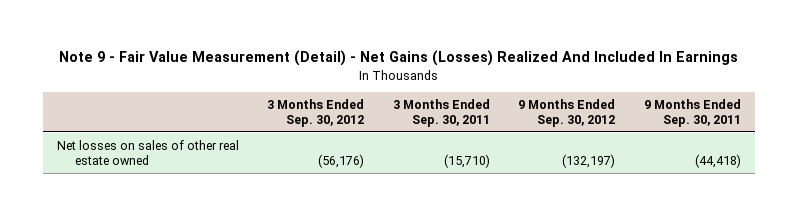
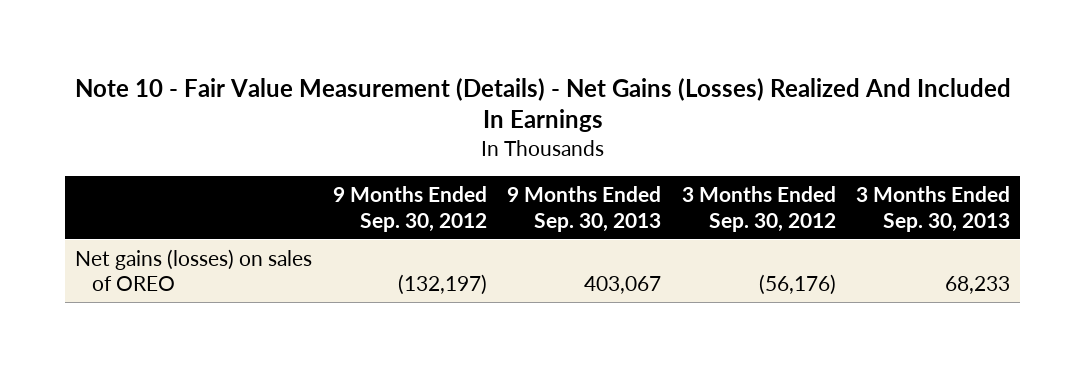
- Note 9 - Fair Value Measurement (Detail) - Net Gains (Losses) Realized And Included In Earnings
+ Note 10 - Fair Value Measurement (Details) - Net Gains (Losses) Realized And Included In Earnings
- | 3 Months Ended Sep. 30, 2012 | 3 Months Ended Sep. 30, 2011 | 9 Months Ended Sep. 30, 2012 | 9 Months Ended Sep. 30, 2011
+ | 9 Months Ended Sep. 30, 2012 | 9 Months Ended Sep. 30, 2013 | 3 Months Ended Sep. 30, 2012 | 3 Months Ended Sep. 30, 2013
- Net losses on sales of other real estate owned | (56,176) | (15,710) | (132,197) | (44,418)
+ Net gains (losses) on sales of OREO | (132,197) | 403,067 | (56,176) | 68,233

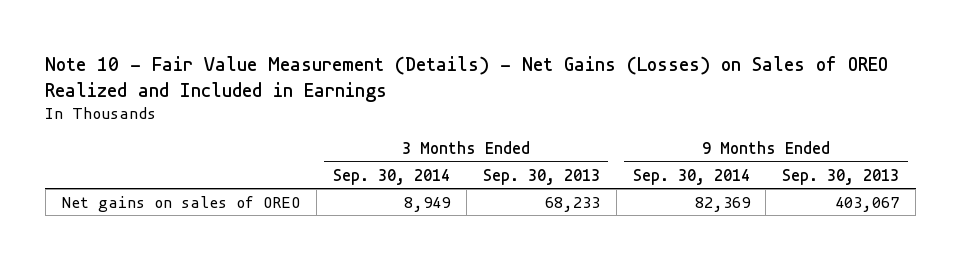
- Note 10 - Fair Value Measurement (Details) - Net Gains (Losses) Realized And Included In Earnings
+ Note 10 - Fair Value Measurement (Details) - Net Gains (Losses) on Sales of OREO Realized and Included in Earnings
- | 9 Months Ended Sep. 30, 2012 | 9 Months Ended Sep. 30, 2013 | 3 Months Ended Sep. 30, 2012 | 3 Months Ended Sep. 30, 2013
+ | 3 Months Ended Sep. 30, 2014 | 3 Months Ended Sep. 30, 2013 | 9 Months Ended Sep. 30, 2014 | 9 Months Ended Sep. 30, 2013
- Net gains (losses) on sales of OREO | (132,197) | 403,067 | (56,176) | 68,233
+ Net gains on sales of OREO | 8,949 | 68,233 | 82,369 | 403,067

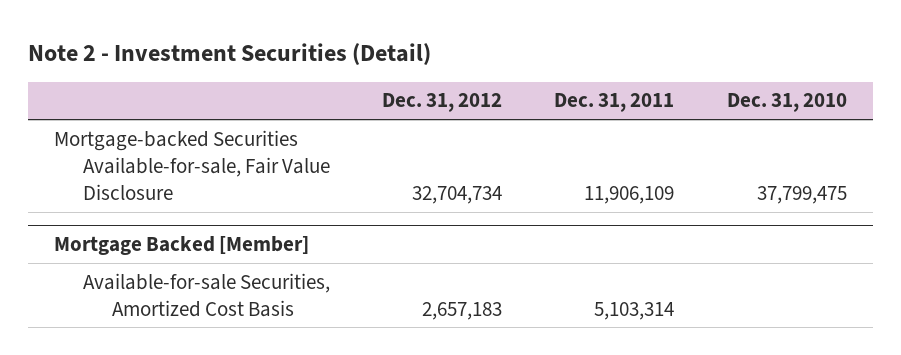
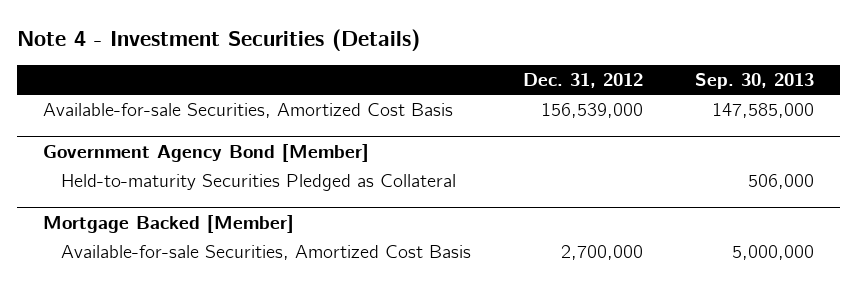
- Note 2 - Investment Securities (Detail)
+ Note 4 - Investment Securities (Details)
- | Dec. 31, 2012 | Dec. 31, 2011 | Dec. 31, 2010
+ | Dec. 31, 2012 | Sep. 30, 2013
- Mortgage-backed Securities Available-for-sale, Fair Value Disclosure | 32,704,734 | 11,906,109 | 37,799,475
+ Available-for-sale Securities, Amortized Cost Basis | 156,539,000 | 147,585,000
+ Government Agency Bond [Member]
+ Held-to-maturity Securities Pledged as Collateral | | 506,000
@ Mortgage Backed [Member]
- Available-for-sale Securities, Amortized Cost Basis | 2,657,183 | 5,103,314 |
+ Available-for-sale Securities, Amortized Cost Basis | 2,700,000 | 5,000,000

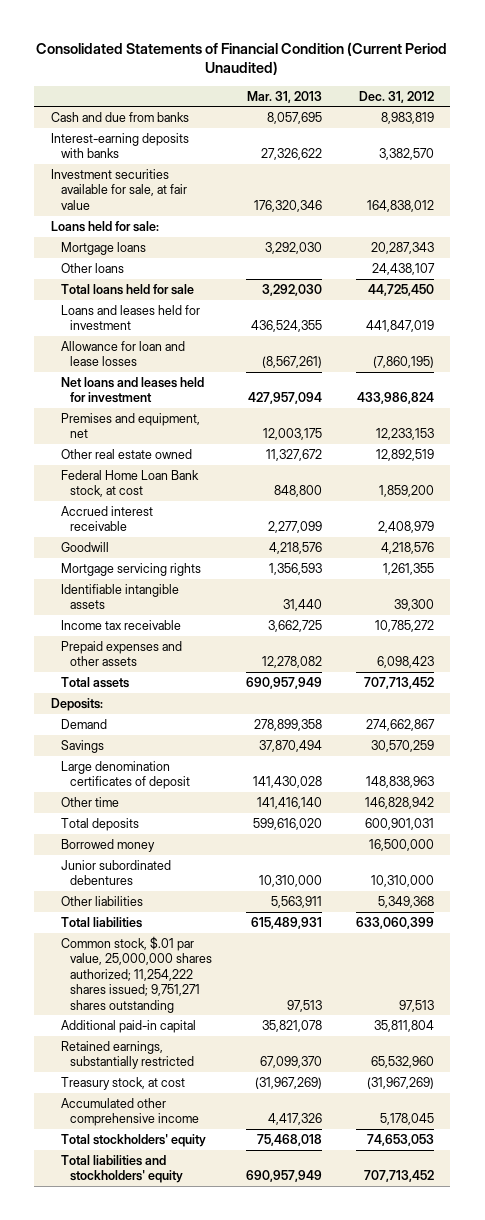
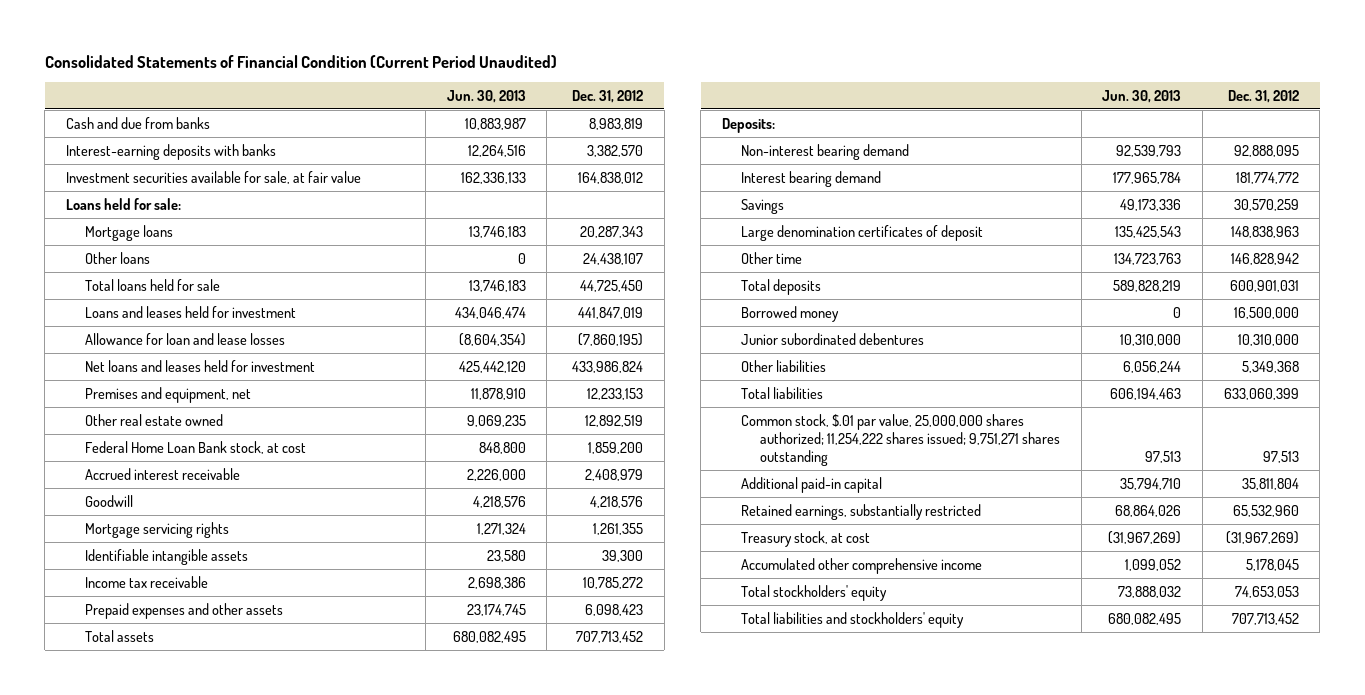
- | Mar. 31, 2013 | Dec. 31, 2012
+ | Jun. 30, 2013 | Dec. 31, 2012
- Demand | 278,899,358 | 274,662,867
+ Non-interest bearing demand | 92,539,793 | 92,888,095
+ Interest bearing demand | 177,965,784 | 181,774,772

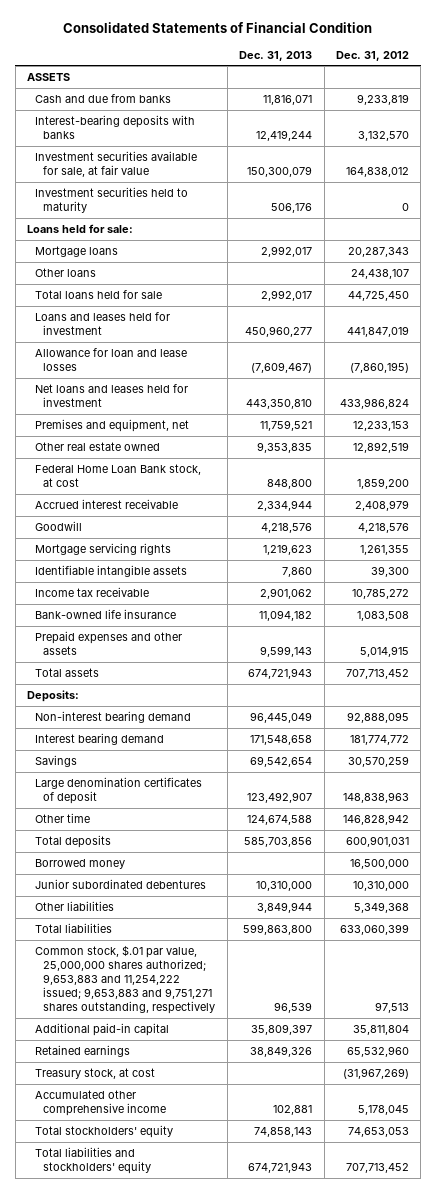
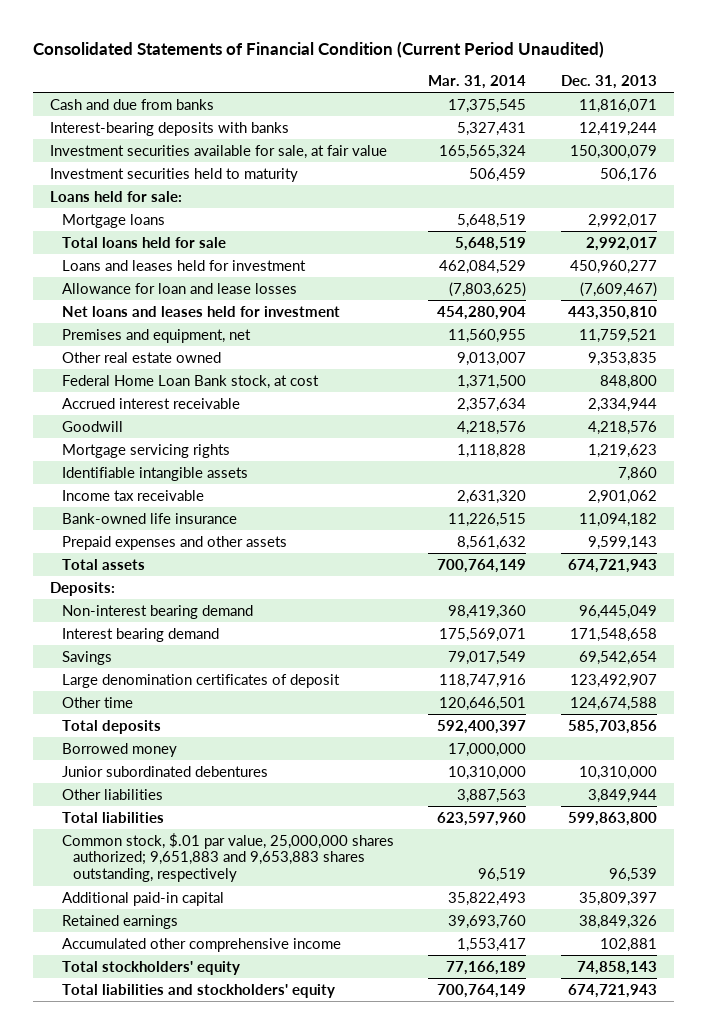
- Consolidated Statements of Financial Condition
+ Consolidated Statements of Financial Condition (Current Period Unaudited)
- | Dec. 31, 2013 | Dec. 31, 2012
+ | Mar. 31, 2014 | Dec. 31, 2013
- ASSETS
- Other loans | | 24,438,107
- Common stock, $.01 par value, 25,000,000 shares authorized; 9,653,883 and 11,254,222 issued; 9,653,883 and 9,751,271 shares outstanding, respectively | 96,539 | 97,513
+ Common stock, $.01 par value, 25,000,000 shares authorized; 9,651,883 and 9,653,883 shares outstanding, respectively | 96,519 | 96,539
- Treasury stock, at cost | | (31,967,269)

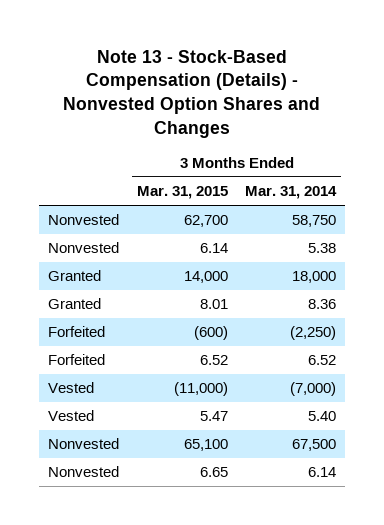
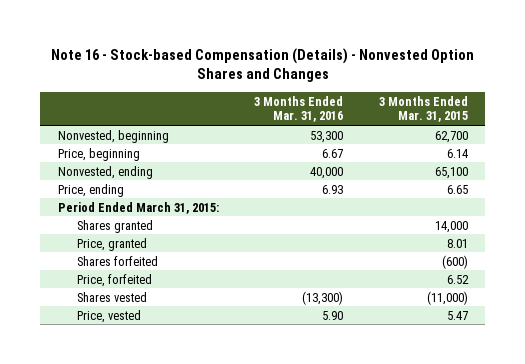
- Note 13 - Stock-Based Compensation (Details) - Nonvested Option Shares and Changes
+ Note 16 - Stock-based Compensation (Details) - Nonvested Option Shares and Changes
- | 3 Months Ended Mar. 31, 2015 | 3 Months Ended Mar. 31, 2014
+ | 3 Months Ended Mar. 31, 2016 | 3 Months Ended Mar. 31, 2015
- Nonvested | 62,700 | 58,750
- Nonvested | 6.14 | 5.38
- Granted | 14,000 | 18,000
- Granted | 8.01 | 8.36
- Forfeited | (600) | (2,250)
- Forfeited | 6.52 | 6.52
- Vested | (11,000) | (7,000)
- Vested | 5.47 | 5.40
- Nonvested | 65,100 | 67,500
- Nonvested | 6.65 | 6.14
+ Nonvested, beginning | 53,300 | 62,700
+ Price, beginning | 6.67 | 6.14
+ Nonvested, ending | 40,000 | 65,100
+ Price, ending | 6.93 | 6.65
+ Period Ended March 31, 2015:
+ Shares granted | | 14,000
+ Price, granted | | 8.01
+ Shares forfeited | | (600)
+ Price, forfeited | | 6.52
+ Shares vested | (13,300) | (11,000)
+ Price, vested | 5.90 | 5.47

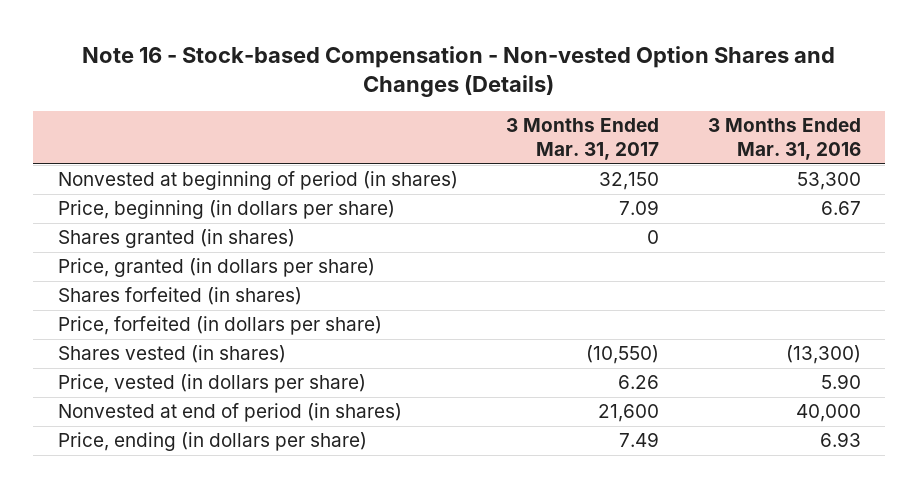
- Note 16 - Stock-based Compensation (Details) - Nonvested Option Shares and Changes
+ Note 16 - Stock-based Compensation - Non-vested Option Shares and Changes (Details)
- | 3 Months Ended Mar. 31, 2016 | 3 Months Ended Mar. 31, 2015
+ | 3 Months Ended Mar. 31, 2017 | 3 Months Ended Mar. 31, 2016
- Nonvested, beginning | 53,300 | 62,700
- Price, beginning | 6.67 | 6.14
- Nonvested, ending | 40,000 | 65,100
- Price, ending | 6.93 | 6.65
- Period Ended March 31, 2015:
- Shares granted | | 14,000
- Price, granted | | 8.01
- Shares forfeited | | (600)
- Price, forfeited | | 6.52
- Shares vested | (13,300) | (11,000)
- Price, vested | 5.90 | 5.47
+ Nonvested at beginning of period (in shares) | 32,150 | 53,300
+ Price, beginning (in dollars per share) | 7.09 | 6.67
+ Shares granted (in shares) | 0 |
+ Price, granted (in dollars per share)
+ Shares forfeited (in shares)
+ Price, forfeited (in dollars per share)
+ Shares vested (in shares) | (10,550) | (13,300)
+ Price, vested (in dollars per share) | 6.26 | 5.90
+ Nonvested at end of period (in shares) | 21,600 | 40,000
+ Price, ending (in dollars per share) | 7.49 | 6.93

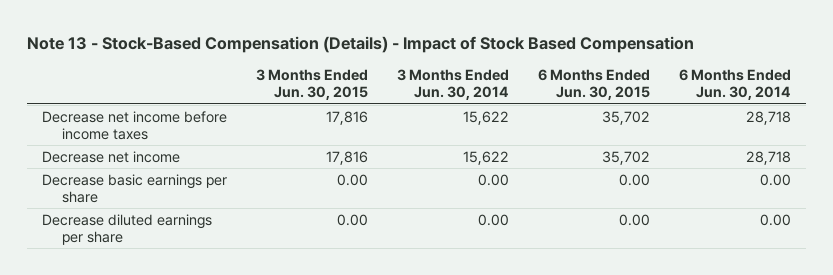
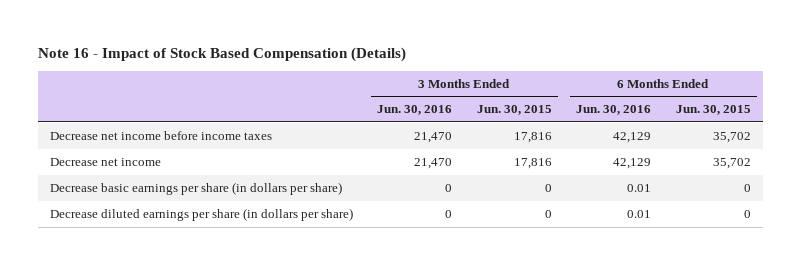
- Note 13 - Stock-Based Compensation (Details) - Impact of Stock Based Compensation
+ Note 16 - Impact of Stock Based Compensation (Details)
- | 3 Months Ended Jun. 30, 2015 | 3 Months Ended Jun. 30, 2014 | 6 Months Ended Jun. 30, 2015 | 6 Months Ended Jun. 30, 2014
+ | 3 Months Ended Jun. 30, 2016 | 3 Months Ended Jun. 30, 2015 | 6 Months Ended Jun. 30, 2016 | 6 Months Ended Jun. 30, 2015
- Decrease basic earnings per share | 0.00 | 0.00 | 0.00 | 0.00
- Decrease diluted earnings per share | 0.00 | 0.00 | 0.00 | 0.00
+ Decrease basic earnings per share (in dollars per share) | 0 | 0 | 0.01 | 0
+ Decrease diluted earnings per share (in dollars per share) | 0 | 0 | 0.01 | 0

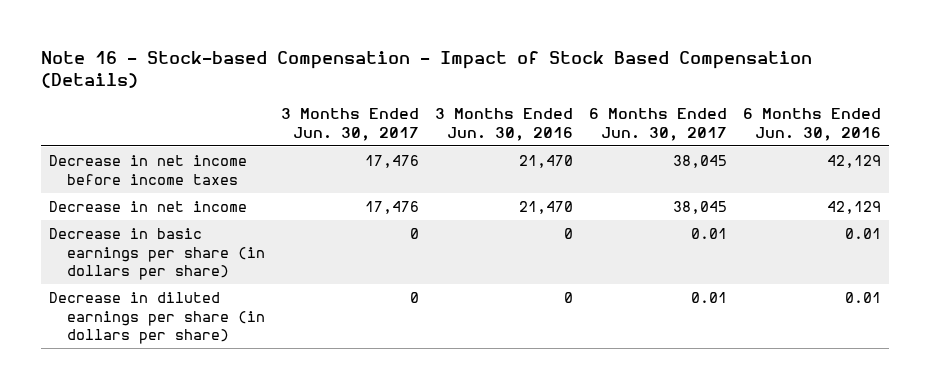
- Note 16 - Impact of Stock Based Compensation (Details)
+ Note 16 - Stock-based Compensation - Impact of Stock Based Compensation (Details)
- | 3 Months Ended Jun. 30, 2016 | 3 Months Ended Jun. 30, 2015 | 6 Months Ended Jun. 30, 2016 | 6 Months Ended Jun. 30, 2015
+ | 3 Months Ended Jun. 30, 2017 | 3 Months Ended Jun. 30, 2016 | 6 Months Ended Jun. 30, 2017 | 6 Months Ended Jun. 30, 2016
- Decrease net income before income taxes | 21,470 | 17,816 | 42,129 | 35,702
- Decrease net income | 21,470 | 17,816 | 42,129 | 35,702
- Decrease basic earnings per share (in dollars per share) | 0 | 0 | 0.01 | 0
- Decrease diluted earnings per share (in dollars per share) | 0 | 0 | 0.01 | 0
+ Decrease in net income before income taxes | 17,476 | 21,470 | 38,045 | 42,129
+ Decrease in net income | 17,476 | 21,470 | 38,045 | 42,129
+ Decrease in basic earnings per share (in dollars per share) | 0 | 0 | 0.01 | 0.01
+ Decrease in diluted earnings per share (in dollars per share) | 0 | 0 | 0.01 | 0.01

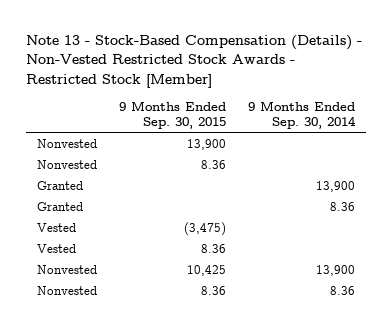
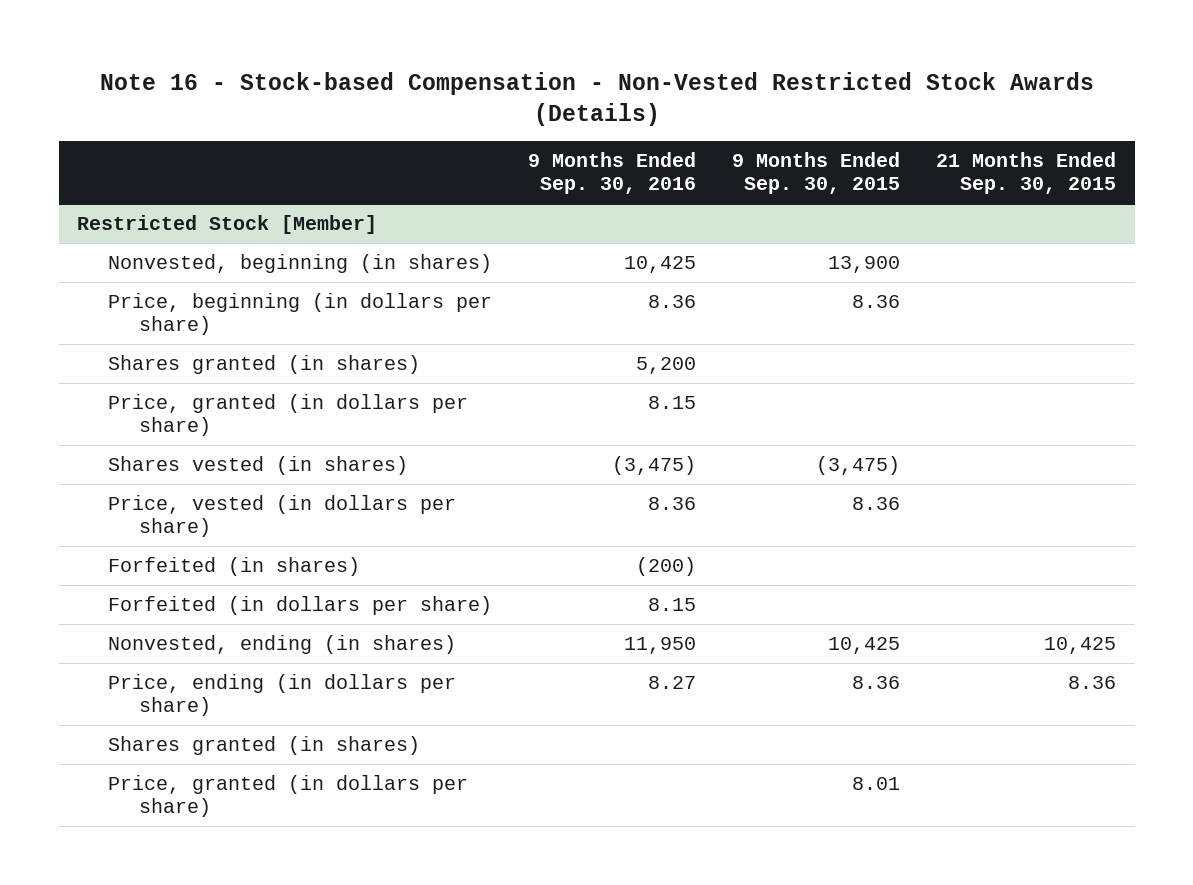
- Note 13 - Stock-Based Compensation (Details) - Non-Vested Restricted Stock Awards - Restricted Stock [Member]
+ Note 16 - Stock-based Compensation - Non-Vested Restricted Stock Awards (Details)
- | 9 Months Ended Sep. 30, 2015 | 9 Months Ended Sep. 30, 2014
+ | 9 Months Ended Sep. 30, 2016 | 9 Months Ended Sep. 30, 2015 | 21 Months Ended Sep. 30, 2015
- Nonvested | 13,900 |
- Nonvested | 8.36 |
- Granted | | 13,900
- Granted | | 8.36
- Vested | (3,475) |
- Vested | 8.36 |
- Nonvested | 10,425 | 13,900
- Nonvested | 8.36 | 8.36
+ Restricted Stock [Member]
+ Nonvested, beginning (in shares) | 10,425 | 13,900 |
+ Price, beginning (in dollars per share) | 8.36 | 8.36 |
+ Shares granted (in shares) | 5,200 | |
+ Price, granted (in dollars per share) | 8.15 | |
+ Shares vested (in shares) | (3,475) | (3,475) |
+ Price, vested (in dollars per share) | 8.36 | 8.36 |
+ Forfeited (in shares) | (200) | |
+ Forfeited (in dollars per share) | 8.15 | |
+ Nonvested, ending (in shares) | 11,950 | 10,425 | 10,425
+ Price, ending (in dollars per share) | 8.27 | 8.36 | 8.36
+ Shares granted (in shares)
+ Price, granted (in dollars per share) | | 8.01 |

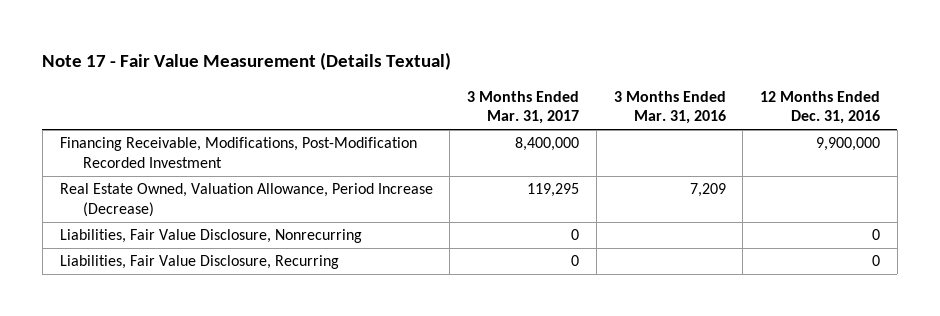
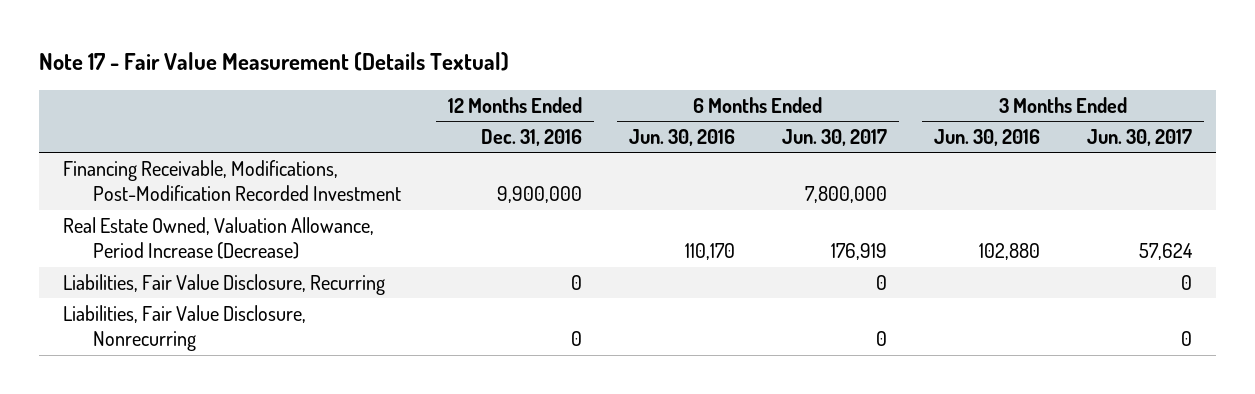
- | 3 Months Ended Mar. 31, 2017 | 3 Months Ended Mar. 31, 2016 | 12 Months Ended Dec. 31, 2016
+ | 12 Months Ended Dec. 31, 2016 | 6 Months Ended Jun. 30, 2016 | 6 Months Ended Jun. 30, 2017 | 3 Months Ended Jun. 30, 2016 | 3 Months Ended Jun. 30, 2017
moved down: Liabilities, Fair Value Disclosure, Nonrecurring | 0 | | 0 | | 0

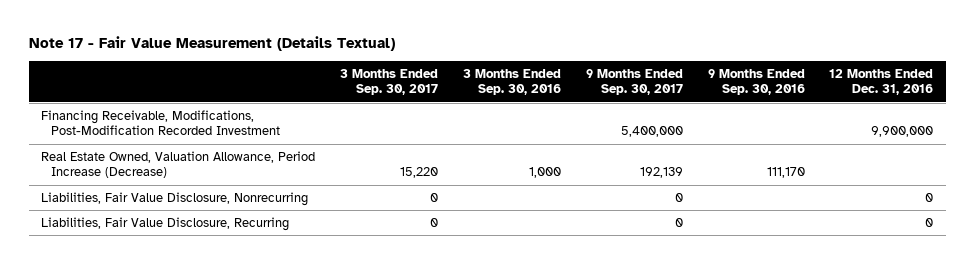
- | 12 Months Ended Dec. 31, 2016 | 6 Months Ended Jun. 30, 2016 | 6 Months Ended Jun. 30, 2017 | 3 Months Ended Jun. 30, 2016 | 3 Months Ended Jun. 30, 2017
+ | 3 Months Ended Sep. 30, 2017 | 3 Months Ended Sep. 30, 2016 | 9 Months Ended Sep. 30, 2017 | 9 Months Ended Sep. 30, 2016 | 12 Months Ended Dec. 31, 2016
moved down: Liabilities, Fair Value Disclosure, Recurring | 0 | | 0 | | 0

